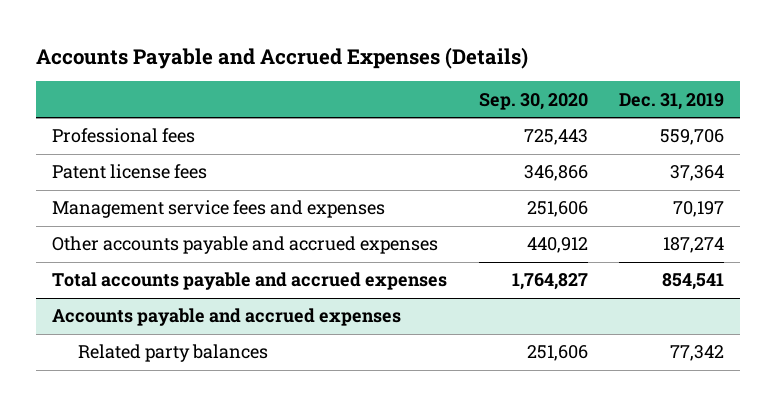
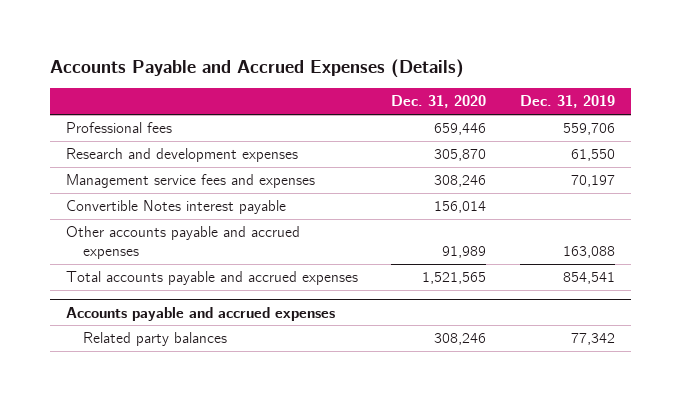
- | Sep. 30, 2020 | Dec. 31, 2019
+ | Dec. 31, 2020 | Dec. 31, 2019
- Patent license fees | 346,866 | 37,364
+ Research and development expenses | 305,870 | 61,550
- Other accounts payable and accrued expenses | 440,912 | 187,274
+ Convertible Notes interest payable | 156,014 |
+ Other accounts payable and accrued expenses | 91,989 | 163,088

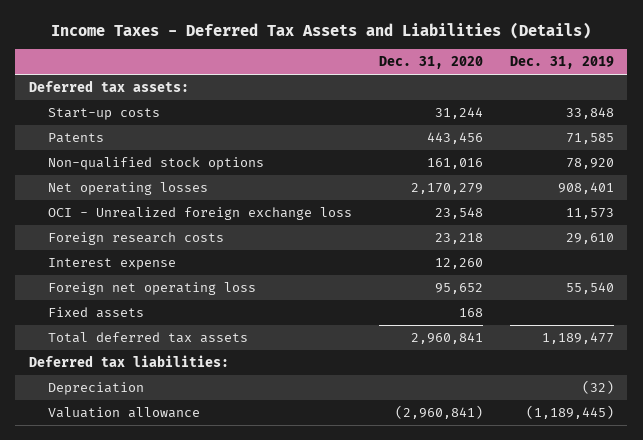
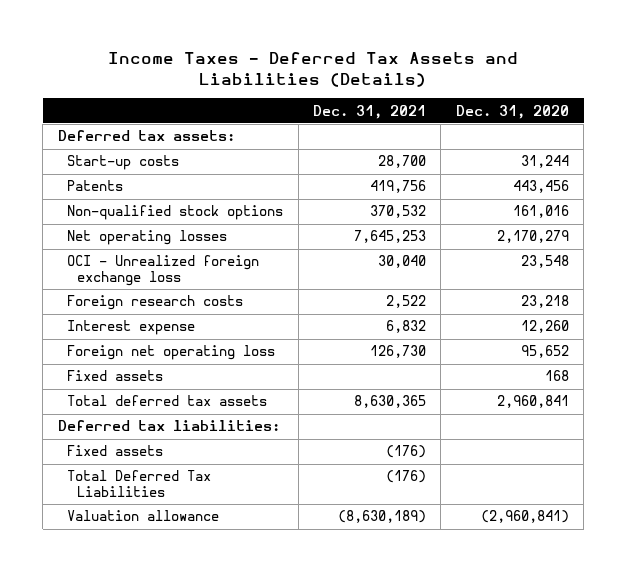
- | Dec. 31, 2020 | Dec. 31, 2019
+ | Dec. 31, 2021 | Dec. 31, 2020
- Depreciation | | (32)
+ Fixed assets | (176) |
+ Total Deferred Tax Liabilities | (176) |

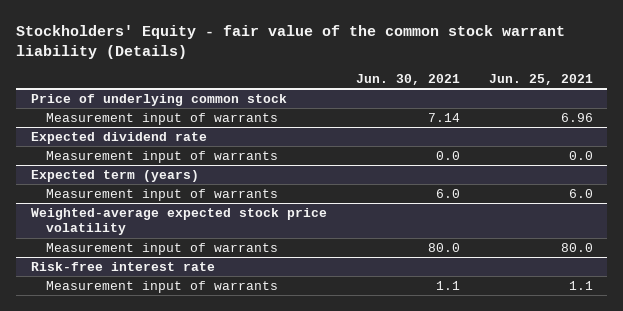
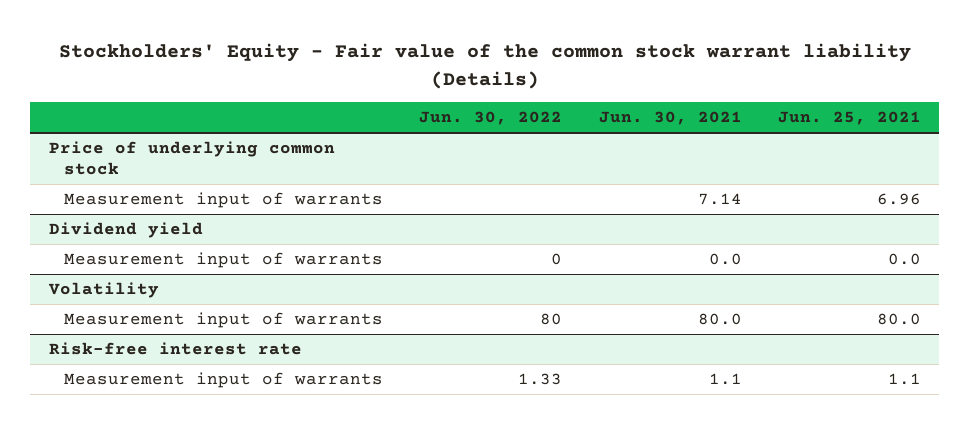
- Stockholders' Equity - fair value of the common stock warrant liability (Details)
+ Stockholders' Equity - Fair value of the common stock warrant liability (Details)
- | Jun. 30, 2021 | Jun. 25, 2021
+ | Jun. 30, 2022 | Jun. 30, 2021 | Jun. 25, 2021
- Expected dividend rate
+ Dividend yield
- Expected term (years)
- Measurement input of warrants | 6.0 | 6.0
- Weighted-average expected stock price volatility
+ Volatility

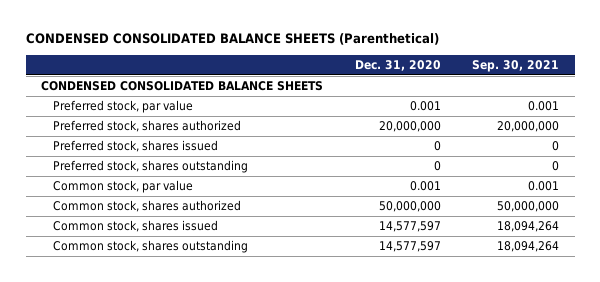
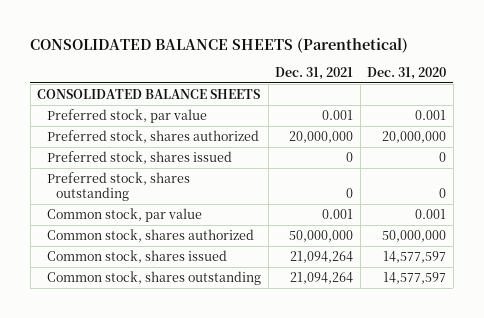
- CONDENSED CONSOLIDATED BALANCE SHEETS (Parenthetical)
+ CONSOLIDATED BALANCE SHEETS (Parenthetical)
- | Dec. 31, 2020 | Sep. 30, 2021
+ | Dec. 31, 2021 | Dec. 31, 2020
- CONDENSED CONSOLIDATED BALANCE SHEETS
+ CONSOLIDATED BALANCE SHEETS

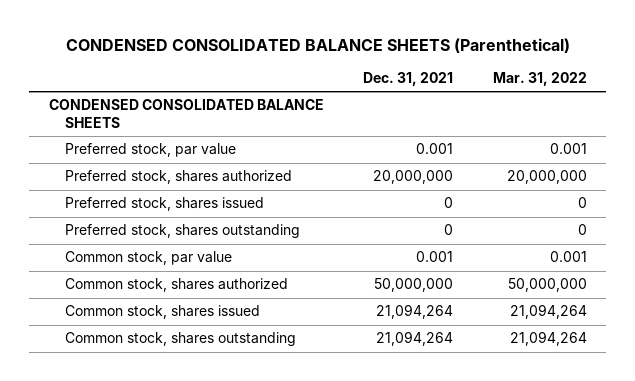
- CONSOLIDATED BALANCE SHEETS (Parenthetical)
+ CONDENSED CONSOLIDATED BALANCE SHEETS (Parenthetical)
- | Dec. 31, 2021 | Dec. 31, 2020
+ | Dec. 31, 2021 | Mar. 31, 2022
- CONSOLIDATED BALANCE SHEETS
+ CONDENSED CONSOLIDATED BALANCE SHEETS

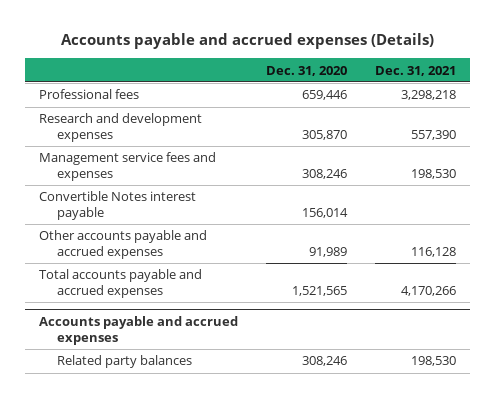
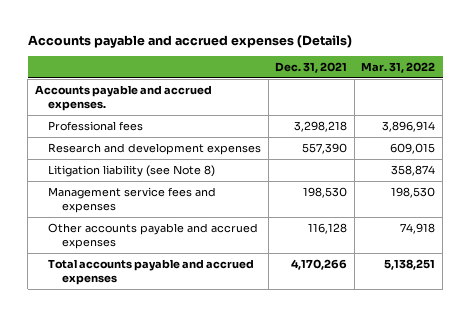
- | Dec. 31, 2020 | Dec. 31, 2021
+ | Dec. 31, 2021 | Mar. 31, 2022
+ Accounts payable and accrued expenses.
+ Litigation liability (see Note 8) | | 358,874
- Convertible Notes interest payable | 156,014 |
- Accounts payable and accrued expenses
- Related party balances | 308,246 | 198,530

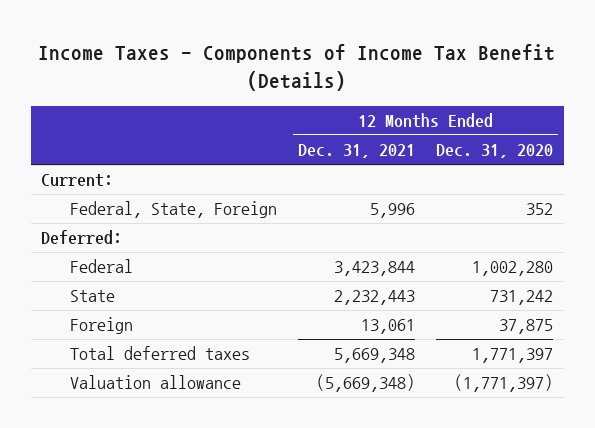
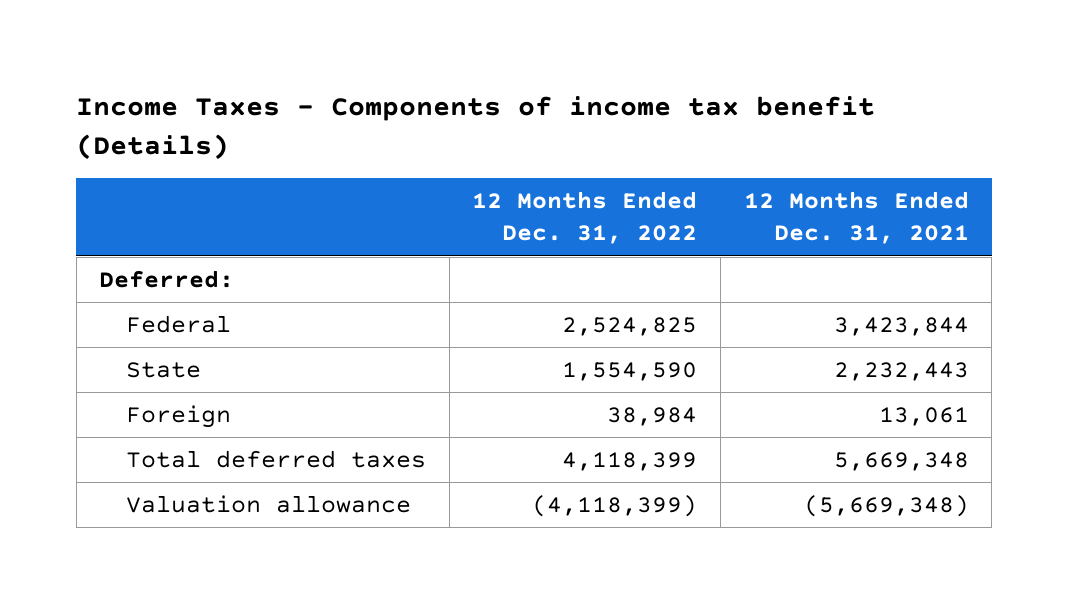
- Income Taxes - Components of Income Tax Benefit (Details)
+ Income Taxes - Components of income tax benefit (Details)
- | 12 Months Ended Dec. 31, 2021 | 12 Months Ended Dec. 31, 2020
+ | 12 Months Ended Dec. 31, 2022 | 12 Months Ended Dec. 31, 2021
- Current:
- Federal, State, Foreign | 5,996 | 352

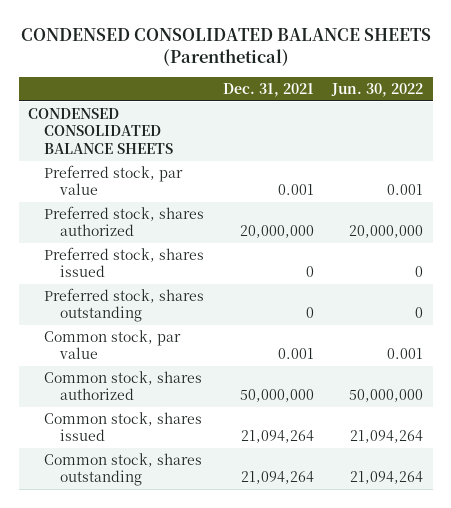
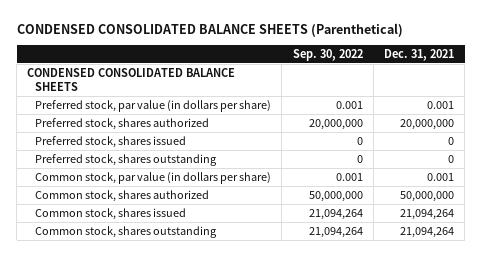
- | Dec. 31, 2021 | Jun. 30, 2022
+ | Sep. 30, 2022 | Dec. 31, 2021
- Preferred stock, par value | 0.001 | 0.001
+ Preferred stock, par value (in dollars per share) | 0.001 | 0.001
- Common stock, par value | 0.001 | 0.001
+ Common stock, par value (in dollars per share) | 0.001 | 0.001

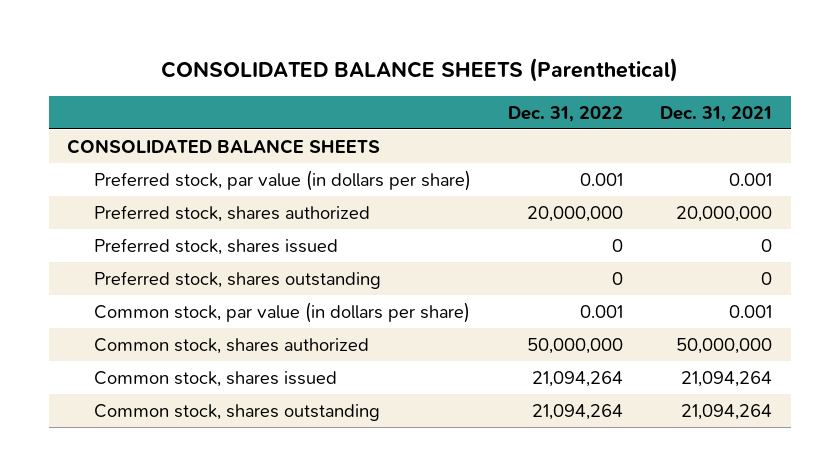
- CONDENSED CONSOLIDATED BALANCE SHEETS (Parenthetical)
+ CONSOLIDATED BALANCE SHEETS (Parenthetical)
- | Sep. 30, 2022 | Dec. 31, 2021
+ | Dec. 31, 2022 | Dec. 31, 2021
- CONDENSED CONSOLIDATED BALANCE SHEETS
+ CONSOLIDATED BALANCE SHEETS

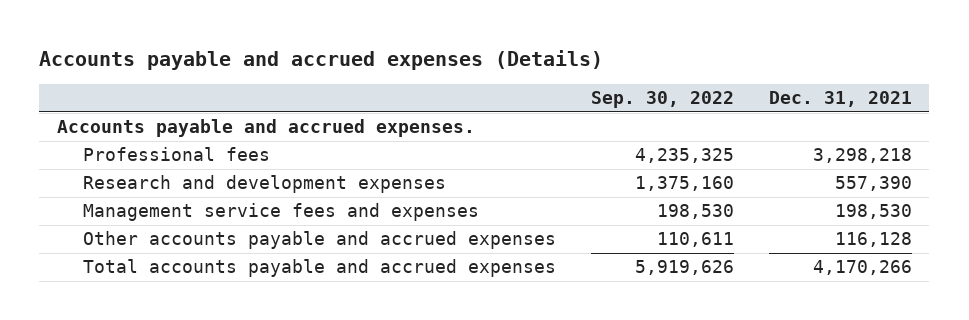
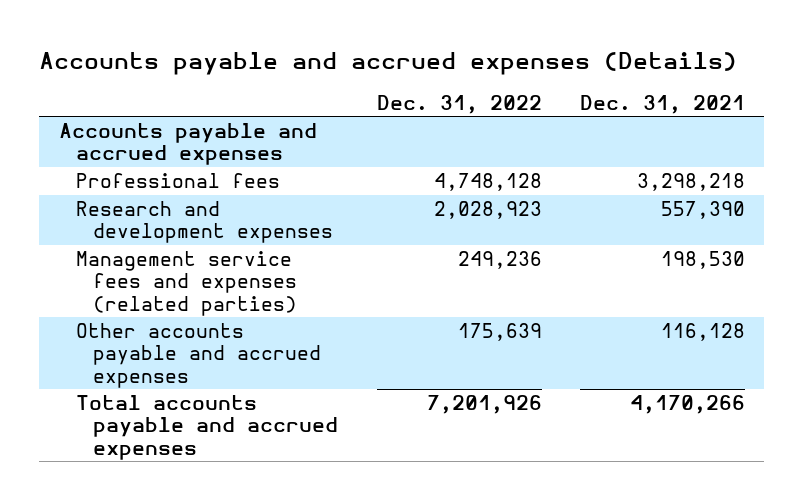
- | Sep. 30, 2022 | Dec. 31, 2021
+ | Dec. 31, 2022 | Dec. 31, 2021
- Accounts payable and accrued expenses.
+ Accounts payable and accrued expenses
- Management service fees and expenses | 198,530 | 198,530
+ Management service fees and expenses (related parties) | 249,236 | 198,530

